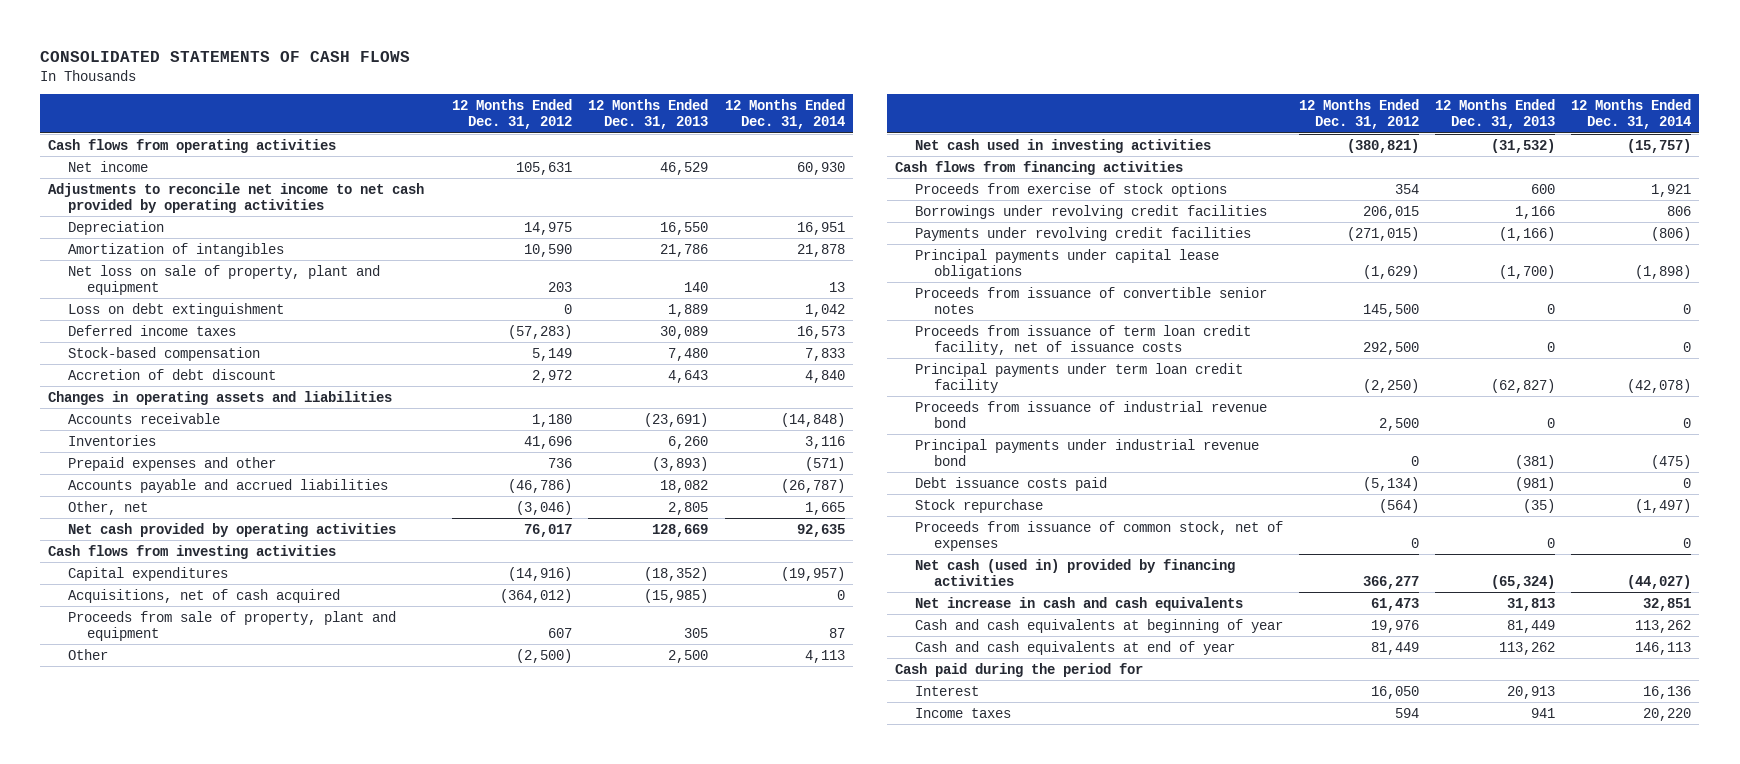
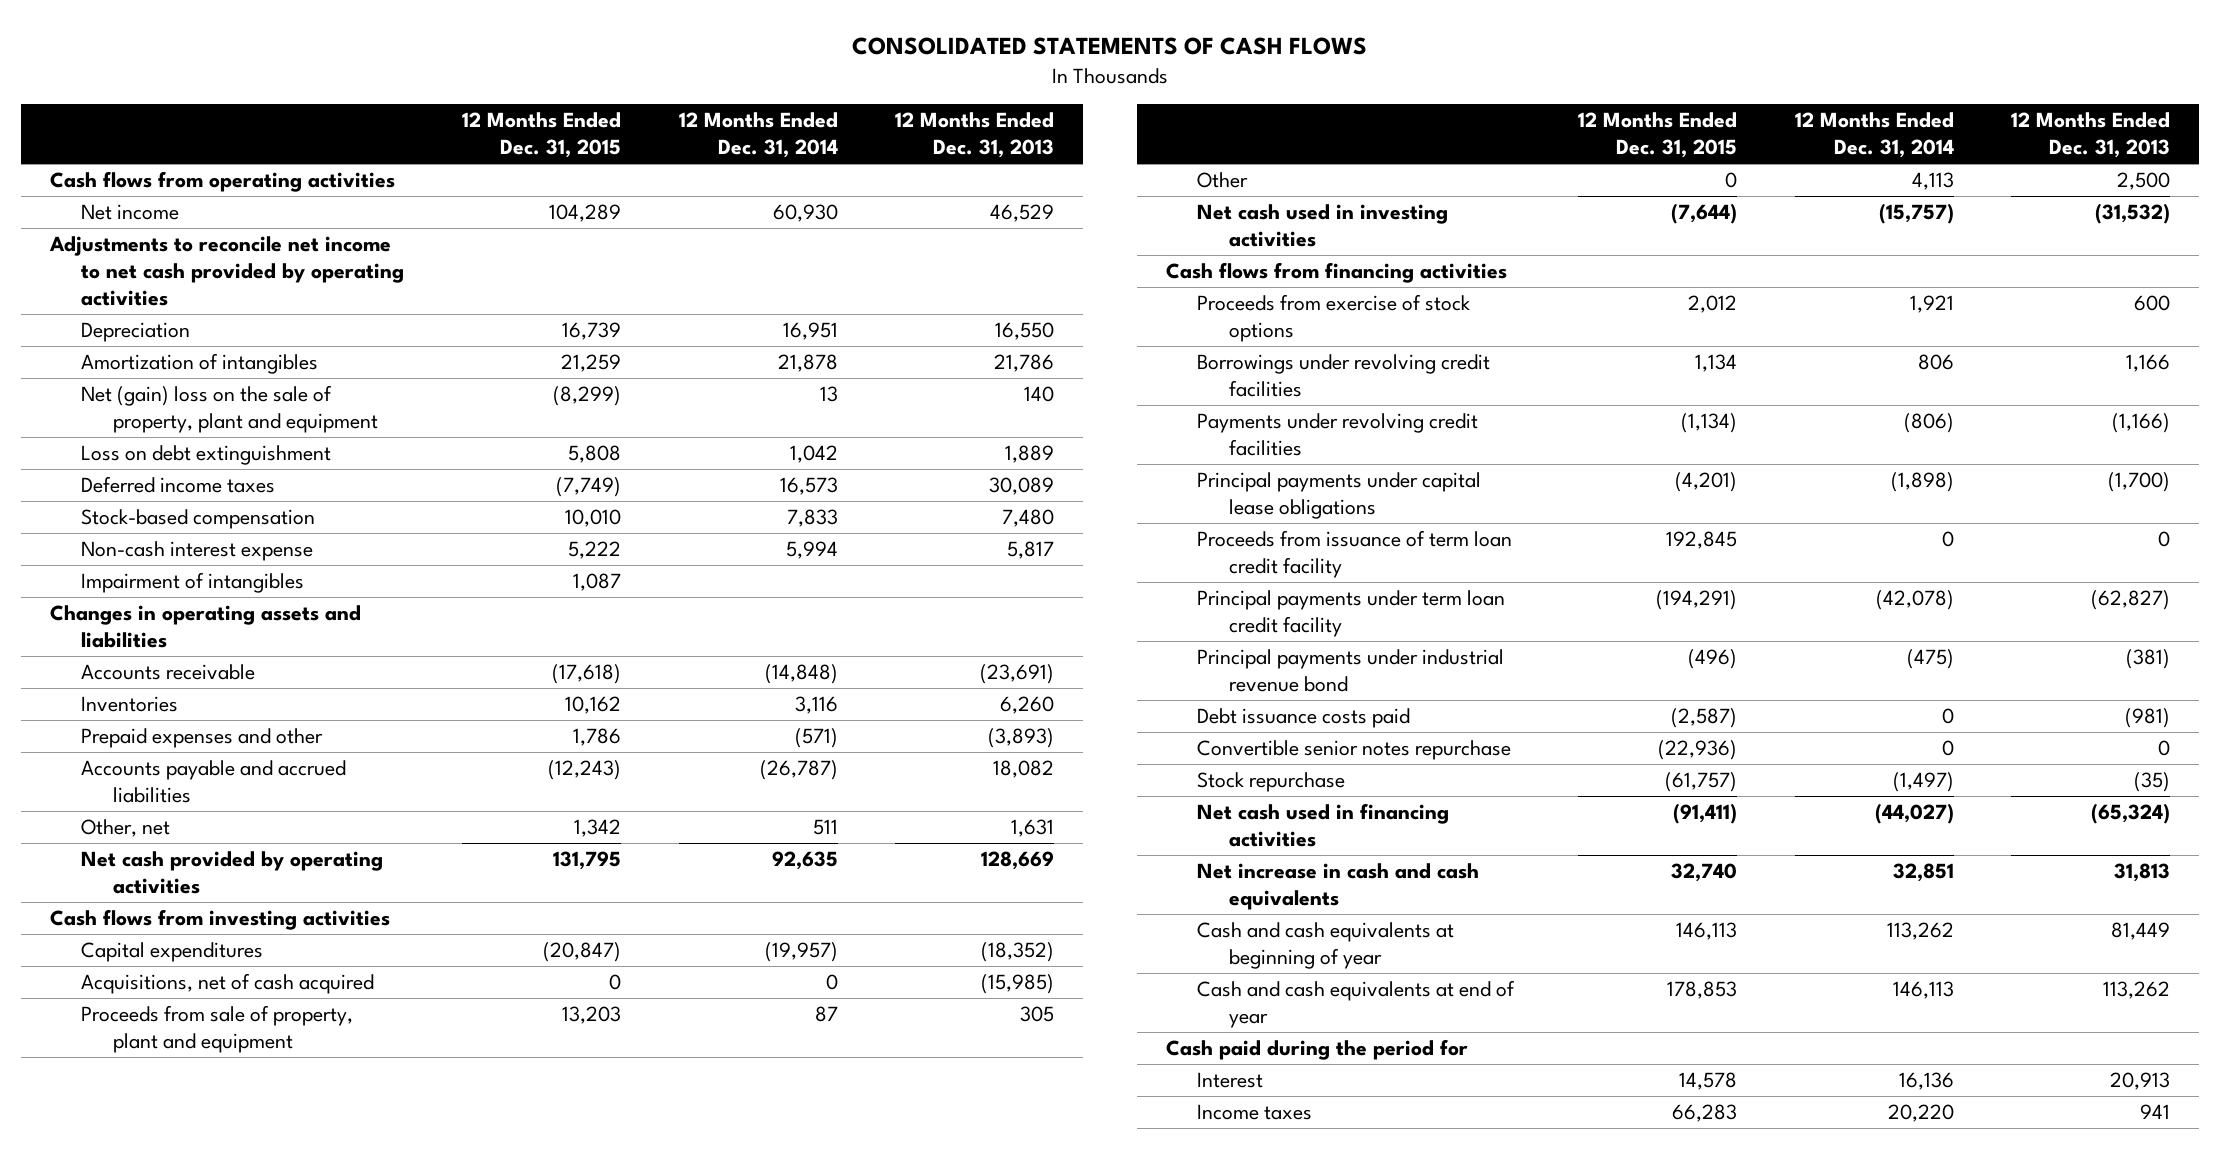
- | 12 Months Ended Dec. 31, 2012 | 12 Months Ended Dec. 31, 2013 | 12 Months Ended Dec. 31, 2014
+ | 12 Months Ended Dec. 31, 2015 | 12 Months Ended Dec. 31, 2014 | 12 Months Ended Dec. 31, 2013
- Net loss on sale of property, plant and equipment | 203 | 140 | 13
+ Net (gain) loss on the sale of property, plant and equipment | (8,299) | 13 | 140
- Accretion of debt discount | 2,972 | 4,643 | 4,840
+ Non-cash interest expense | 5,222 | 5,994 | 5,817
+ Impairment of intangibles | 1,087 | |
- Other, net | (3,046) | 2,805 | 1,665
+ Other, net | 1,342 | 511 | 1,631
- Proceeds from issuance of convertible senior notes | 145,500 | 0 | 0
- Proceeds from issuance of term loan credit facility, net of issuance costs | 292,500 | 0 | 0
+ Proceeds from issuance of term loan credit facility | 192,845 | 0 | 0
- Proceeds from issuance of industrial revenue bond | 2,500 | 0 | 0
+ Convertible senior notes repurchase | (22,936) | 0 | 0
- Proceeds from issuance of common stock, net of expenses | 0 | 0 | 0
- Net cash (used in) provided by financing activities | 366,277 | (65,324) | (44,027)
+ Net cash used in financing activities | (91,411) | (44,027) | (65,324)

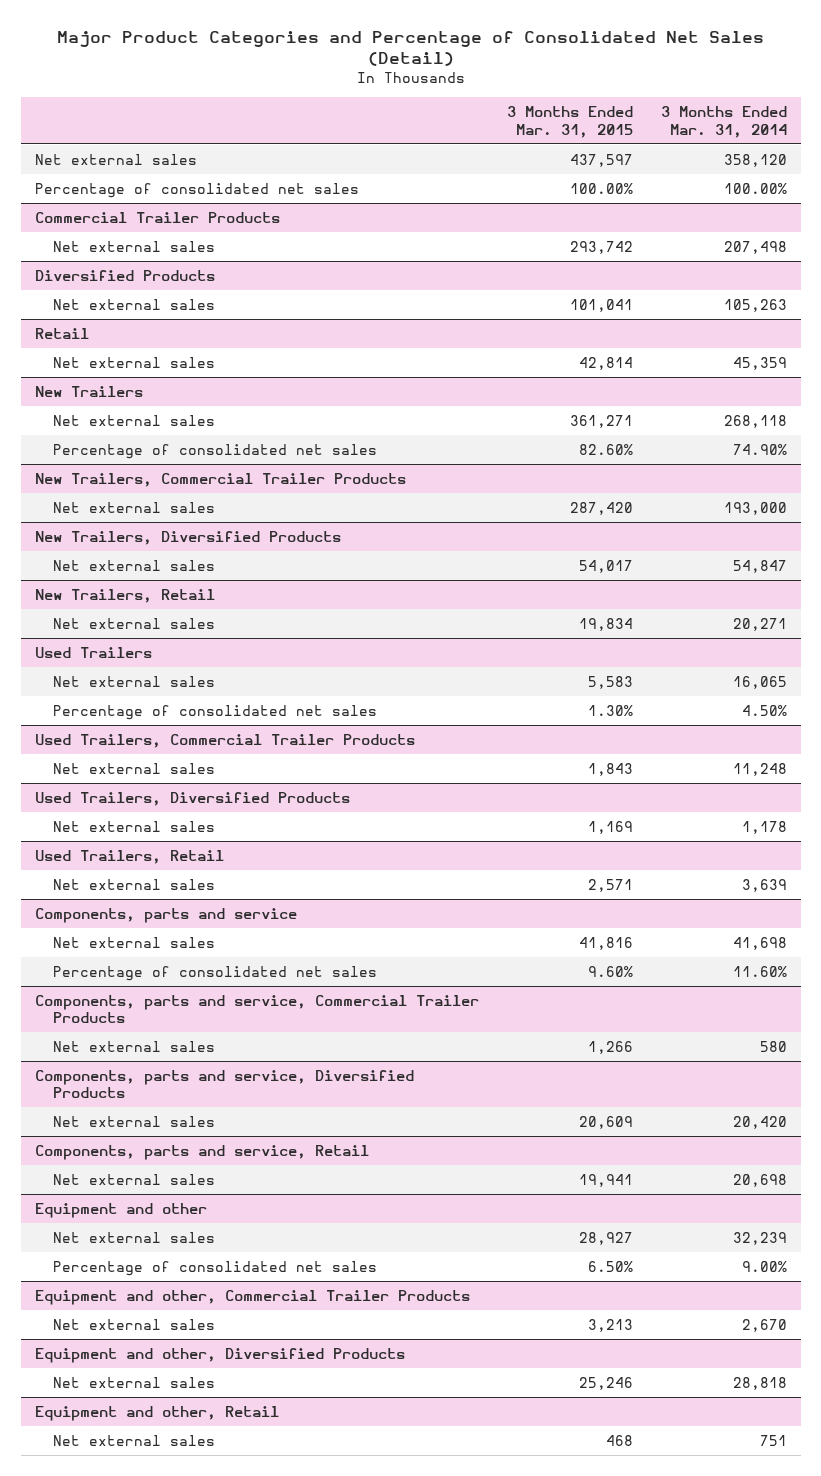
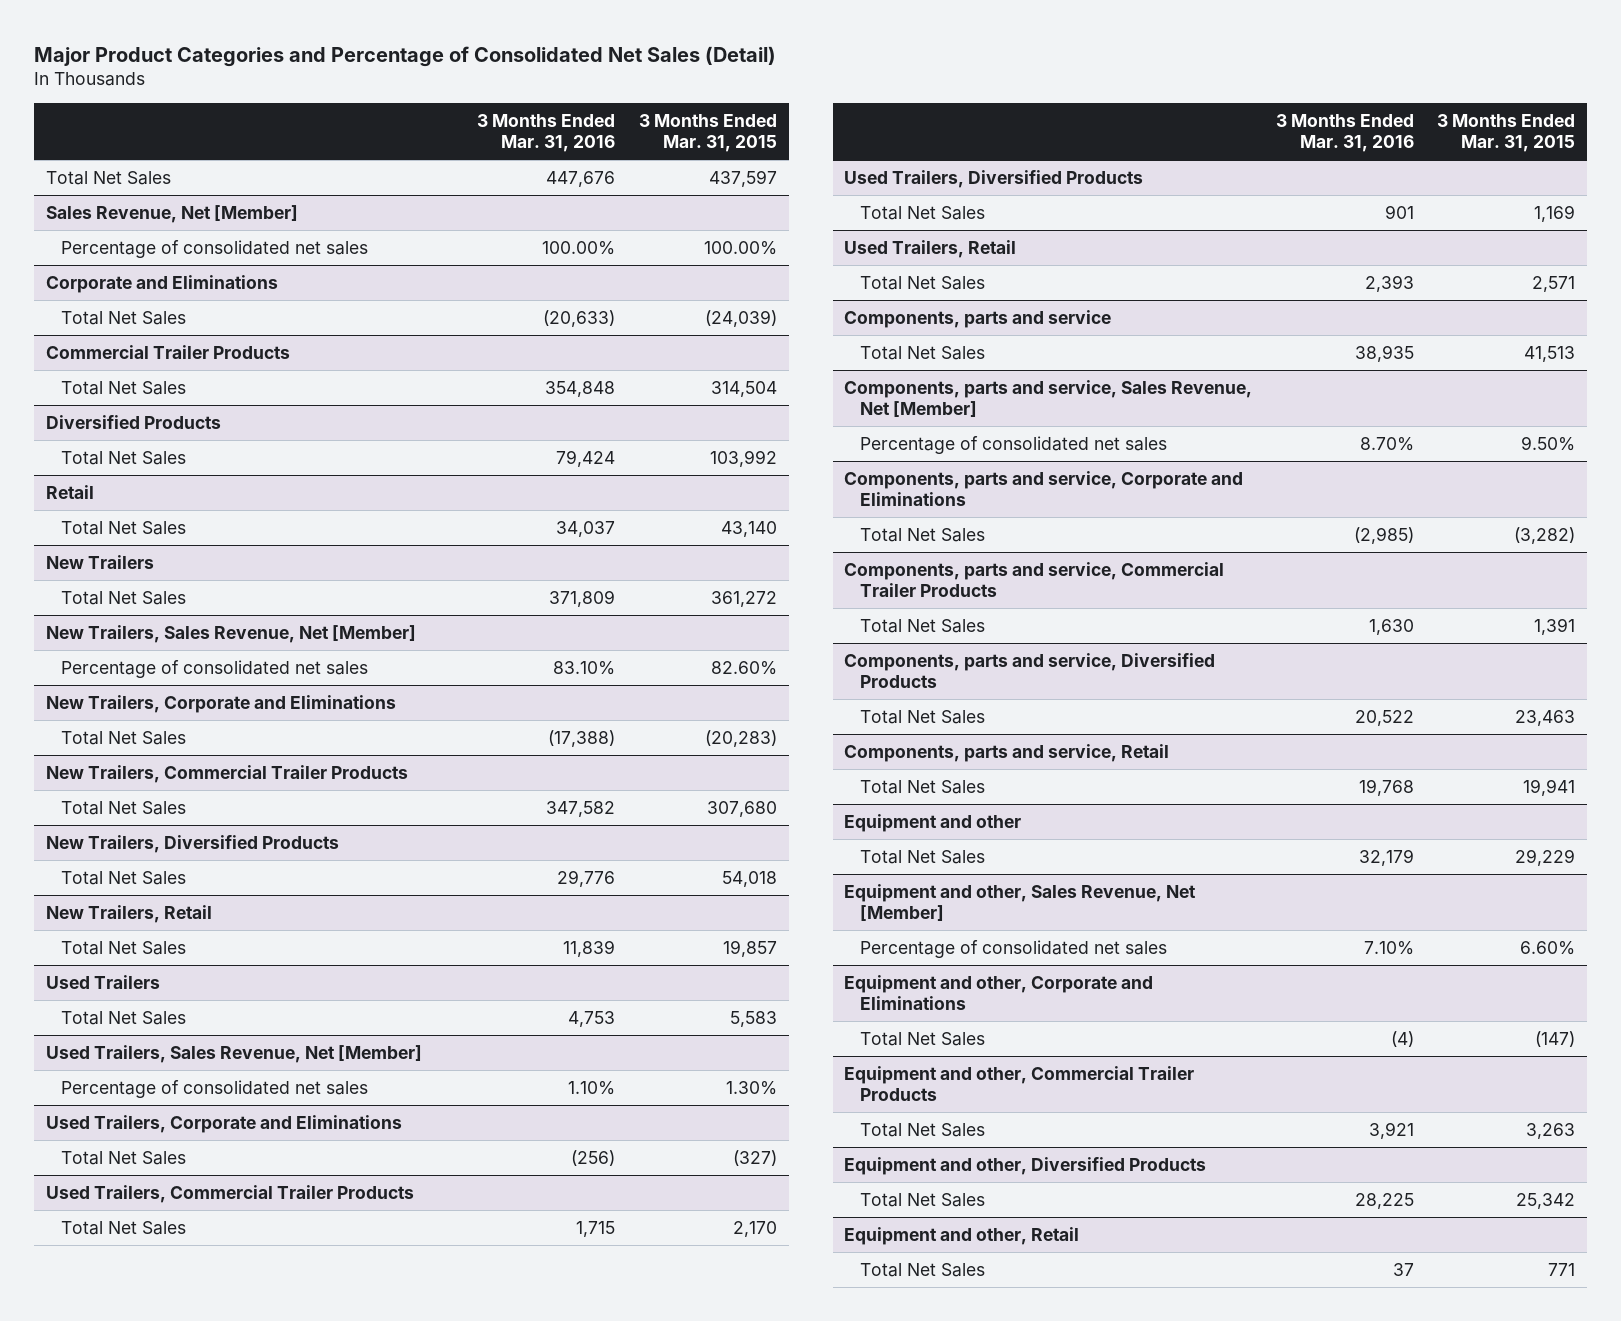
- | 3 Months Ended Mar. 31, 2015 | 3 Months Ended Mar. 31, 2014
+ | 3 Months Ended Mar. 31, 2016 | 3 Months Ended Mar. 31, 2015
- Net external sales | 437,597 | 358,120
+ Total Net Sales | 447,676 | 437,597
+ Sales Revenue, Net [Member]
+ Corporate and Eliminations
+ Total Net Sales | (20,633) | (24,039)
@ Commercial Trailer Products
- Net external sales | 293,742 | 207,498
+ Total Net Sales | 354,848 | 314,504
@ Diversified Products
- Net external sales | 101,041 | 105,263
+ Total Net Sales | 79,424 | 103,992
@ Retail
- Net external sales | 42,814 | 45,359
+ Total Net Sales | 34,037 | 43,140
@ New Trailers
- Net external sales | 361,271 | 268,118
+ Total Net Sales | 371,809 | 361,272
+ New Trailers, Sales Revenue, Net [Member]
+ New Trailers, Corporate and Eliminations
+ Total Net Sales | (17,388) | (20,283)
@ New Trailers, Commercial Trailer Products
- Net external sales | 287,420 | 193,000
+ Total Net Sales | 347,582 | 307,680
@ New Trailers, Diversified Products
- Net external sales | 54,017 | 54,847
+ Total Net Sales | 29,776 | 54,018
@ New Trailers, Retail
- Net external sales | 19,834 | 20,271
+ Total Net Sales | 11,839 | 19,857
@ Used Trailers
- Net external sales | 5,583 | 16,065
+ Total Net Sales | 4,753 | 5,583
+ Used Trailers, Sales Revenue, Net [Member]
+ Used Trailers, Corporate and Eliminations
+ Total Net Sales | (256) | (327)
@ Used Trailers, Commercial Trailer Products
- Net external sales | 1,843 | 11,248
+ Total Net Sales | 1,715 | 2,170
@ Used Trailers, Diversified Products
- Net external sales | 1,169 | 1,178
+ Total Net Sales | 901 | 1,169
@ Used Trailers, Retail
- Net external sales | 2,571 | 3,639
+ Total Net Sales | 2,393 | 2,571
@ Components, parts and service
- Net external sales | 41,816 | 41,698
- Percentage of consolidated net sales | 9.60% | 11.60%
+ Total Net Sales | 38,935 | 41,513
+ Components, parts and service, Sales Revenue, Net [Member]
+ Percentage of consolidated net sales | 8.70% | 9.50%
+ Components, parts and service, Corporate and Eliminations
+ Total Net Sales | (2,985) | (3,282)
@ Components, parts and service, Commercial Trailer Products
- Net external sales | 1,266 | 580
+ Total Net Sales | 1,630 | 1,391
@ Components, parts and service, Diversified Products
- Net external sales | 20,609 | 20,420
+ Total Net Sales | 20,522 | 23,463
@ Components, parts and service, Retail
- Net external sales | 19,941 | 20,698
+ Total Net Sales | 19,768 | 19,941
@ Equipment and other
- Net external sales | 28,927 | 32,239
- Percentage of consolidated net sales | 6.50% | 9.00%
+ Total Net Sales | 32,179 | 29,229
+ Equipment and other, Sales Revenue, Net [Member]
+ Percentage of consolidated net sales | 7.10% | 6.60%
+ Equipment and other, Corporate and Eliminations
+ Total Net Sales | (4) | (147)
@ Equipment and other, Commercial Trailer Products
- Net external sales | 3,213 | 2,670
+ Total Net Sales | 3,921 | 3,263
@ Equipment and other, Diversified Products
- Net external sales | 25,246 | 28,818
+ Total Net Sales | 28,225 | 25,342
@ Equipment and other, Retail
- Net external sales | 468 | 751
+ Total Net Sales | 37 | 771

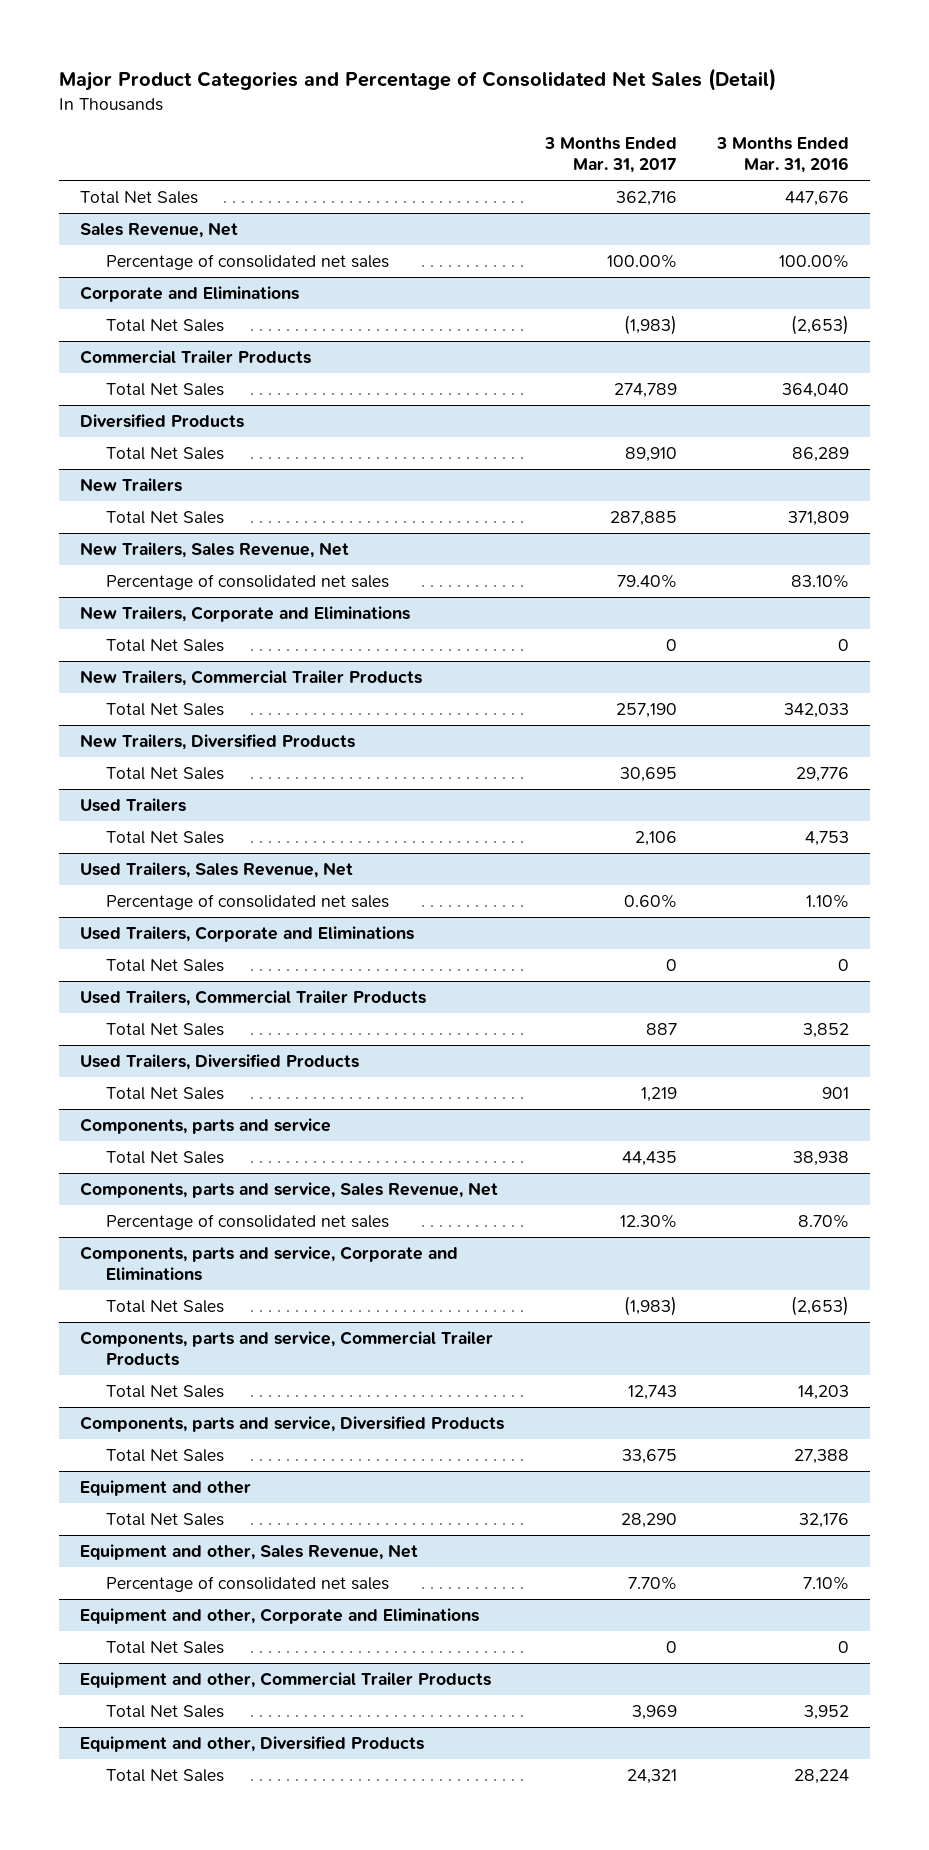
- | 3 Months Ended Mar. 31, 2016 | 3 Months Ended Mar. 31, 2015
+ | 3 Months Ended Mar. 31, 2017 | 3 Months Ended Mar. 31, 2016
- Sales Revenue, Net [Member]
+ Sales Revenue, Net
@ Corporate and Eliminations
- Total Net Sales | (20,633) | (24,039)
+ Total Net Sales | (1,983) | (2,653)
@ Commercial Trailer Products
- Total Net Sales | 354,848 | 314,504
+ Total Net Sales | 274,789 | 364,040
@ Diversified Products
- Total Net Sales | 79,424 | 103,992
- Retail
- Total Net Sales | 34,037 | 43,140
@ Diversified Products
+ Total Net Sales | 89,910 | 86,289
- New Trailers, Sales Revenue, Net [Member]
+ New Trailers, Sales Revenue, Net
@ New Trailers, Corporate and Eliminations
- Total Net Sales | (17,388) | (20,283)
+ Total Net Sales | 0 | 0
@ New Trailers, Commercial Trailer Products
- Total Net Sales | 347,582 | 307,680
+ Total Net Sales | 257,190 | 342,033
- New Trailers, Retail
- Total Net Sales | 11,839 | 19,857
- Used Trailers, Sales Revenue, Net [Member]
+ Used Trailers, Sales Revenue, Net
@ Used Trailers, Corporate and Eliminations
- Total Net Sales | (256) | (327)
+ Total Net Sales | 0 | 0
@ Used Trailers, Commercial Trailer Products
- Total Net Sales | 1,715 | 2,170
+ Total Net Sales | 887 | 3,852
- Used Trailers, Retail
- Total Net Sales | 2,393 | 2,571
@ Components, parts and service
- Total Net Sales | 38,935 | 41,513
- Components, parts and service, Sales Revenue, Net [Member]
@ Components, parts and service
+ Total Net Sales | 44,435 | 38,938
+ Components, parts and service, Sales Revenue, Net
@ Components, parts and service, Corporate and Eliminations
- Total Net Sales | (2,985) | (3,282)
+ Total Net Sales | (1,983) | (2,653)
@ Components, parts and service, Commercial Trailer Products
- Total Net Sales | 1,630 | 1,391
+ Total Net Sales | 12,743 | 14,203
@ Components, parts and service, Diversified Products
- Total Net Sales | 20,522 | 23,463
- Components, parts and service, Retail
- Total Net Sales | 19,768 | 19,941
@ Components, parts and service, Diversified Products
+ Total Net Sales | 33,675 | 27,388
@ Equipment and other
- Total Net Sales | 32,179 | 29,229
- Equipment and other, Sales Revenue, Net [Member]
@ Equipment and other
+ Total Net Sales | 28,290 | 32,176
+ Equipment and other, Sales Revenue, Net
@ Equipment and other, Corporate and Eliminations
- Total Net Sales | (4) | (147)
+ Total Net Sales | 0 | 0
@ Equipment and other, Commercial Trailer Products
- Total Net Sales | 3,921 | 3,263
+ Total Net Sales | 3,969 | 3,952
@ Equipment and other, Diversified Products
- Total Net Sales | 28,225 | 25,342
- Equipment and other, Retail
- Total Net Sales | 37 | 771
@ Equipment and other, Diversified Products
+ Total Net Sales | 24,321 | 28,224

